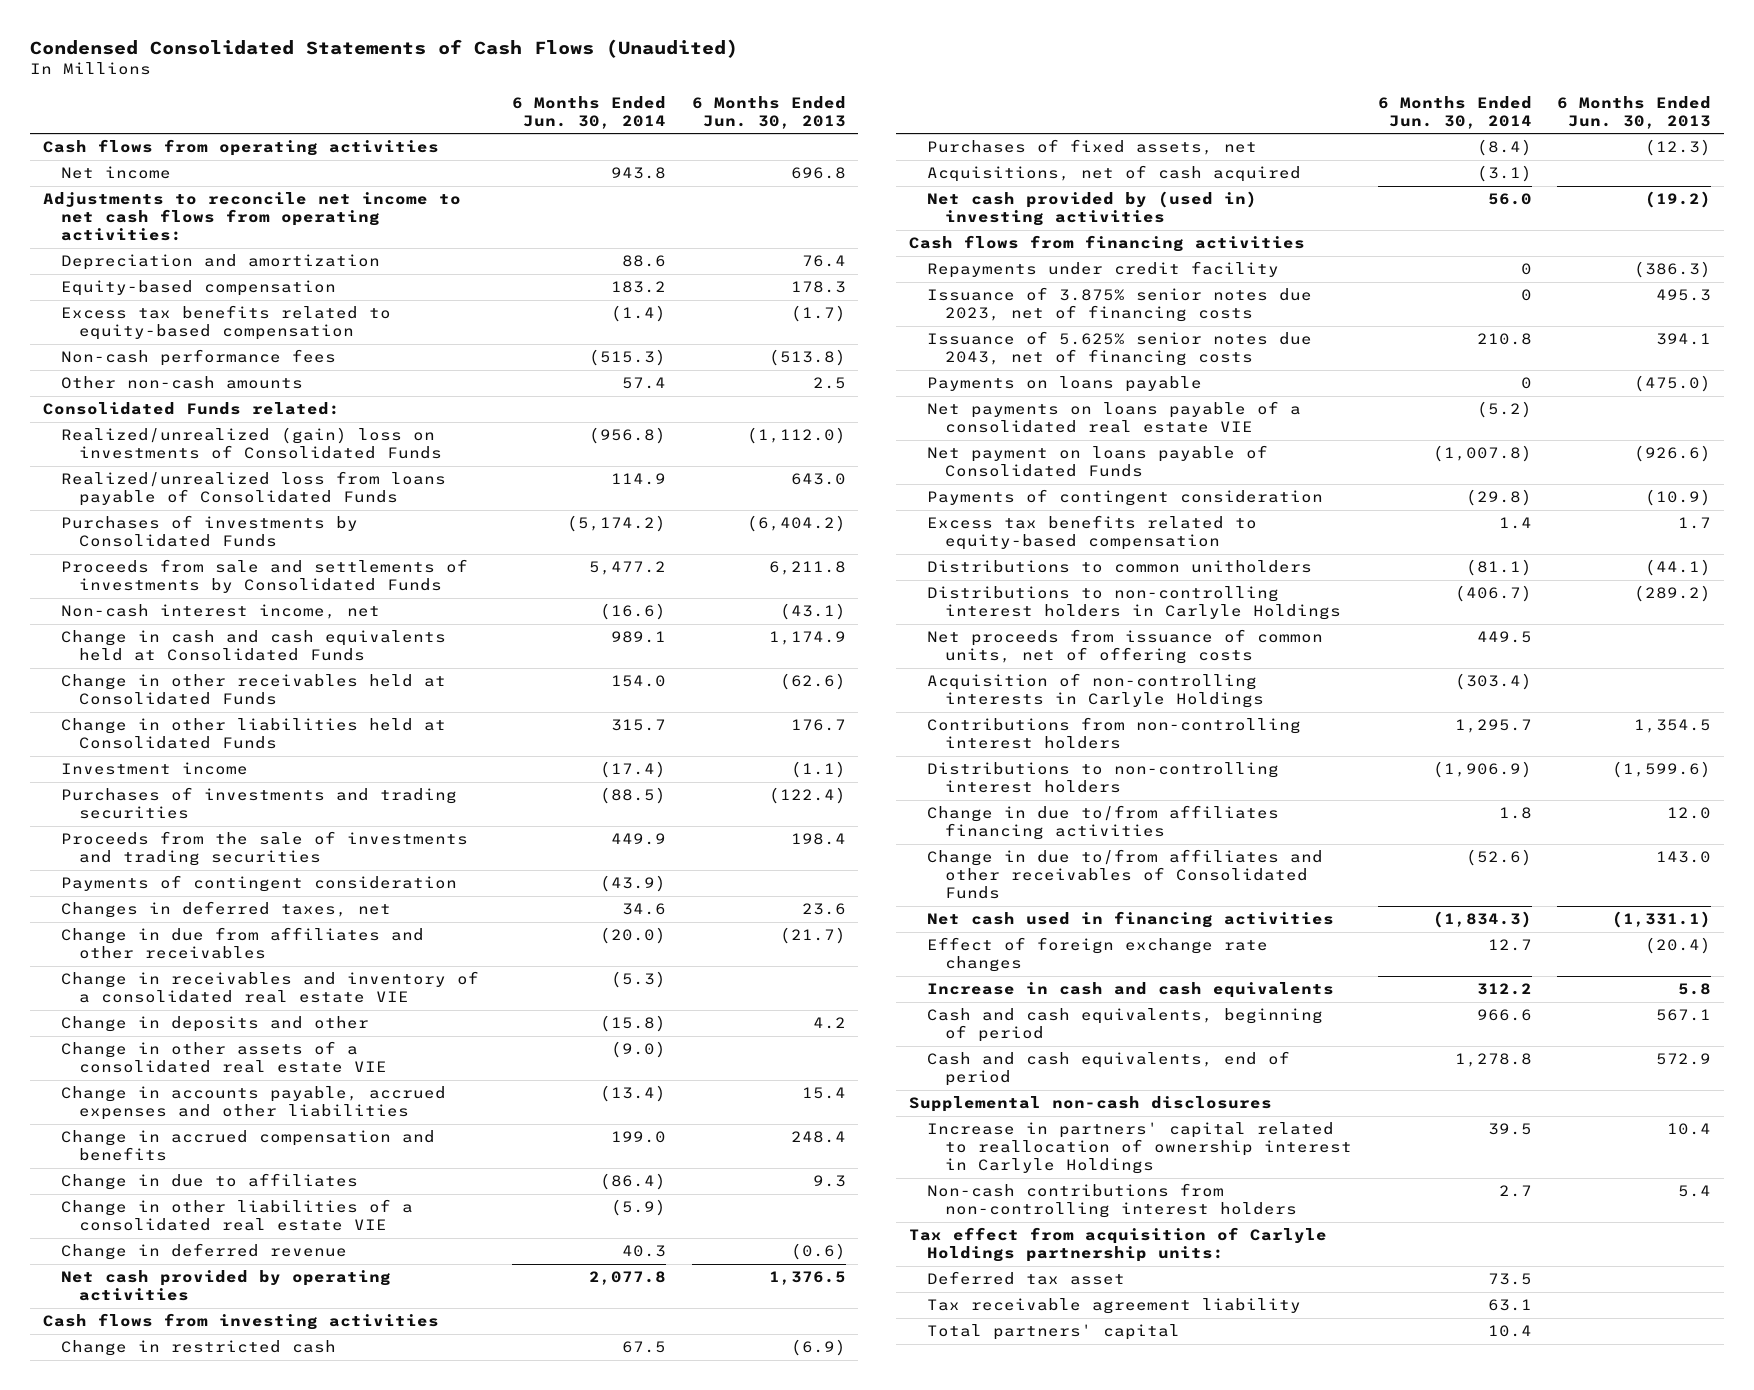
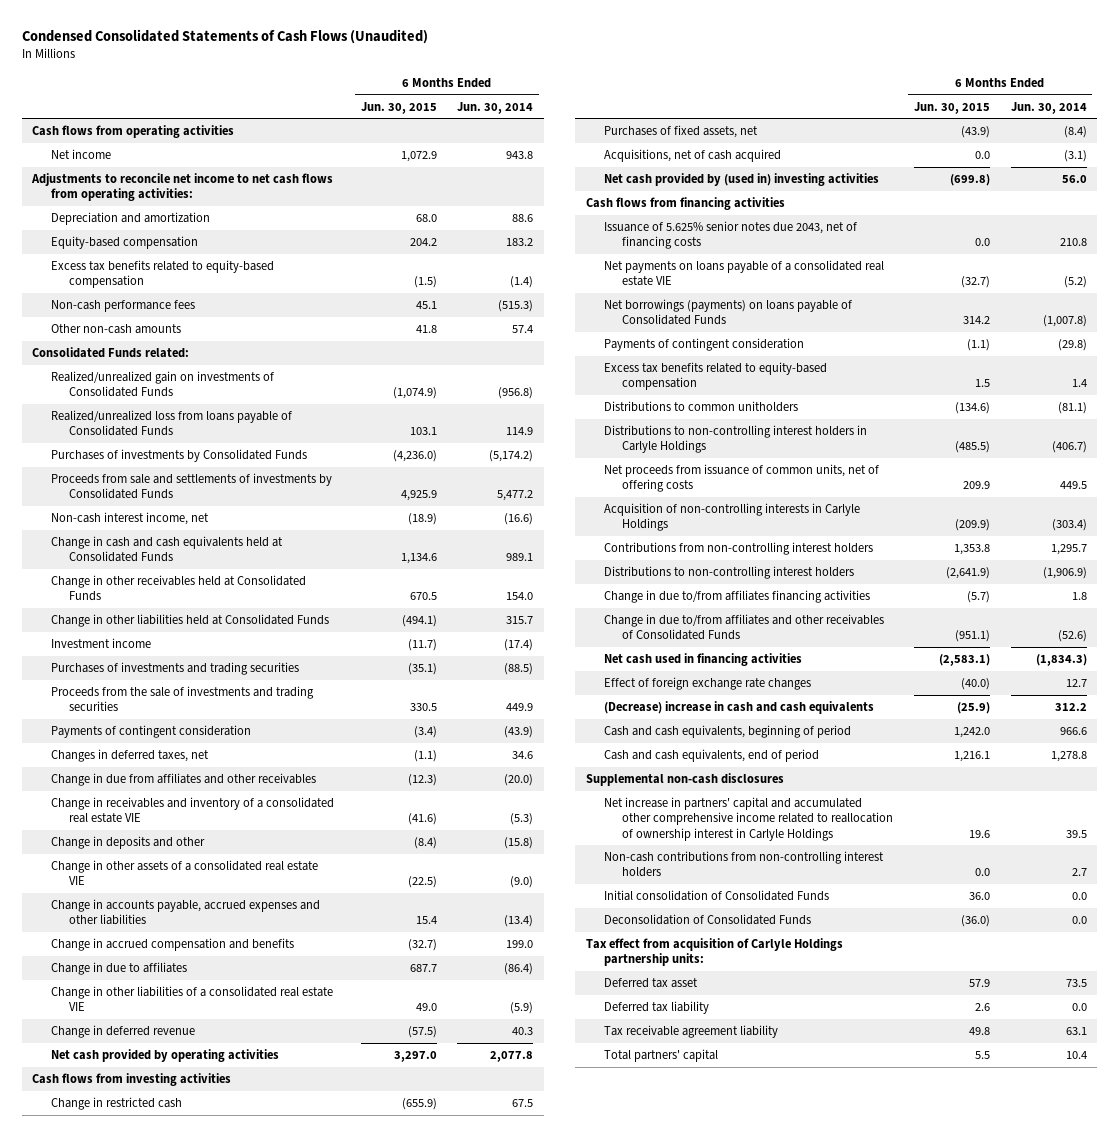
- | 6 Months Ended Jun. 30, 2014 | 6 Months Ended Jun. 30, 2013
+ | 6 Months Ended Jun. 30, 2015 | 6 Months Ended Jun. 30, 2014
- Realized/unrealized (gain) loss on investments of Consolidated Funds | (956.8) | (1,112.0)
+ Realized/unrealized gain on investments of Consolidated Funds | (1,074.9) | (956.8)
- Repayments under credit facility | 0 | (386.3)
- Issuance of 3.875% senior notes due 2023, net of financing costs | 0 | 495.3
- Payments on loans payable | 0 | (475.0)
- Net payment on loans payable of Consolidated Funds | (1,007.8) | (926.6)
+ Net borrowings (payments) on loans payable of Consolidated Funds | 314.2 | (1,007.8)
- Increase in cash and cash equivalents | 312.2 | 5.8
+ (Decrease) increase in cash and cash equivalents | (25.9) | 312.2
- Increase in partners' capital related to reallocation of ownership interest in Carlyle Holdings | 39.5 | 10.4
+ Net increase in partners' capital and accumulated other comprehensive income related to reallocation of ownership interest in Carlyle Holdings | 19.6 | 39.5
+ Initial consolidation of Consolidated Funds | 36.0 | 0.0
+ Deconsolidation of Consolidated Funds | (36.0) | 0.0
+ Deferred tax liability | 2.6 | 0.0

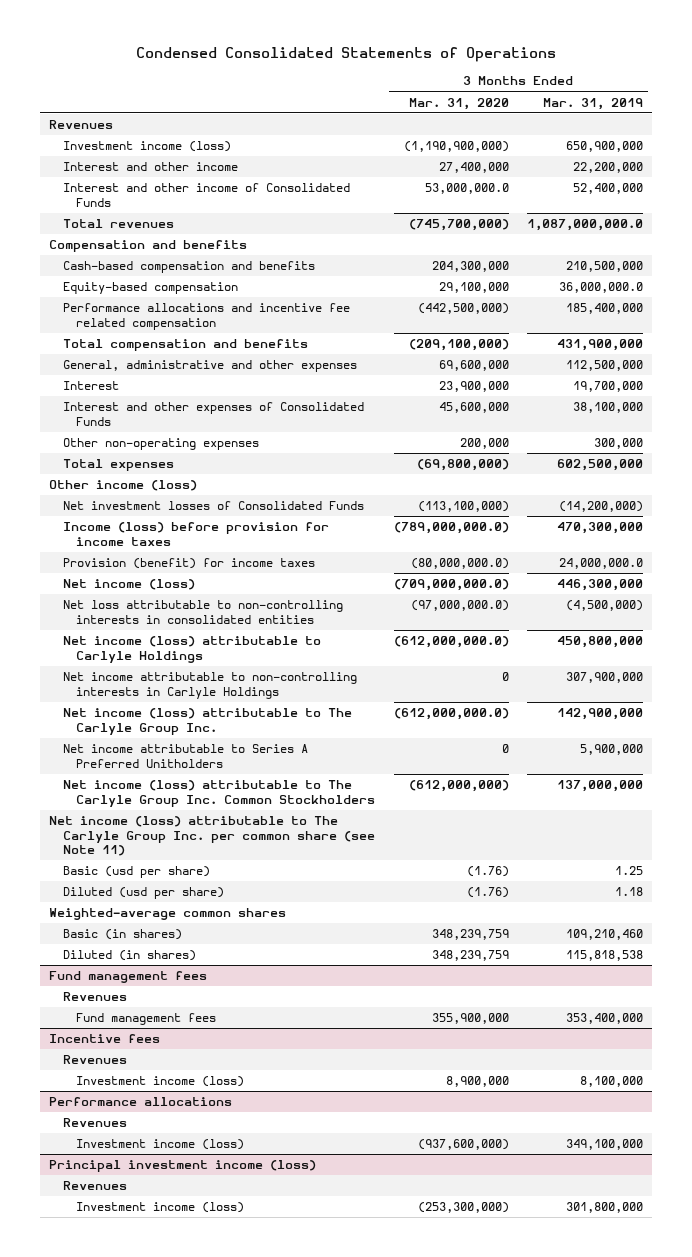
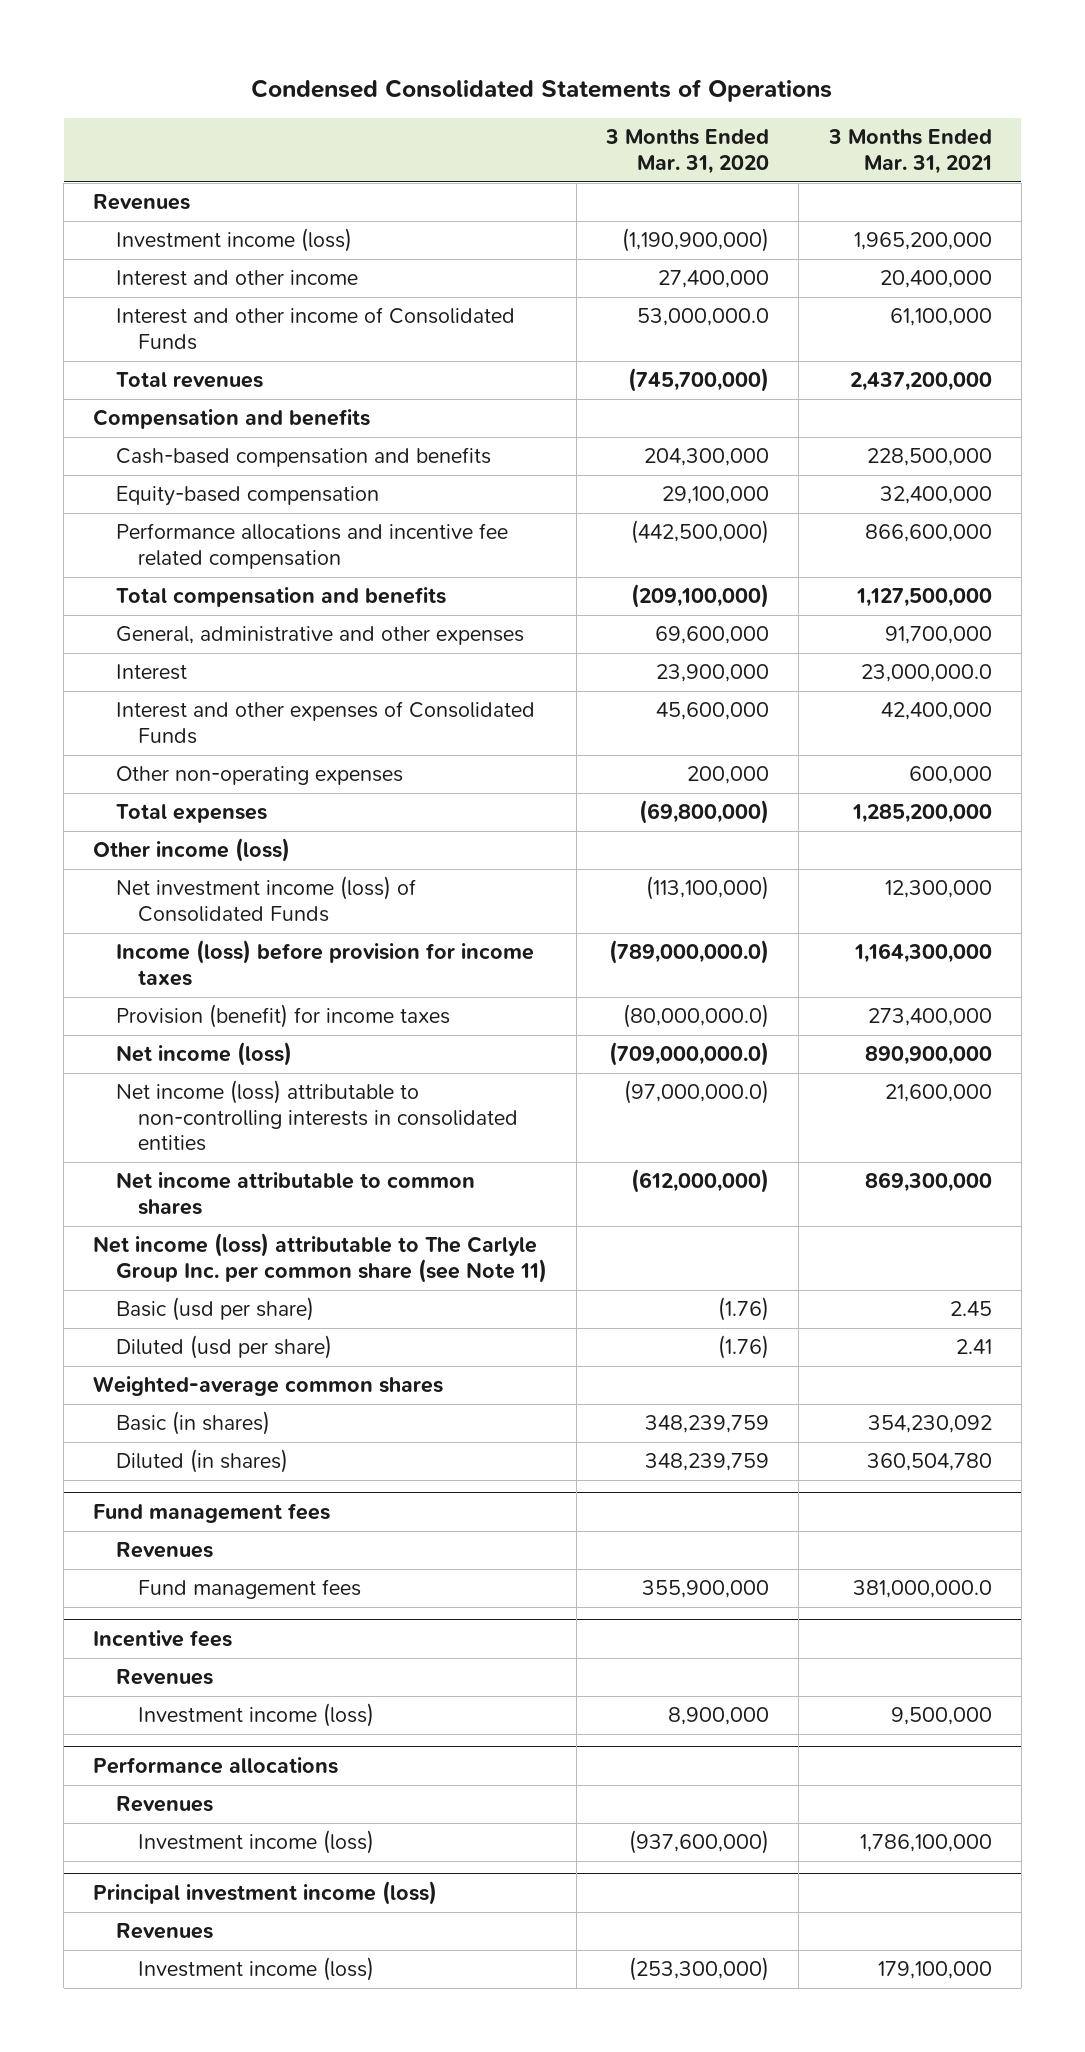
- | 3 Months Ended Mar. 31, 2020 | 3 Months Ended Mar. 31, 2019
+ | 3 Months Ended Mar. 31, 2020 | 3 Months Ended Mar. 31, 2021
- Net investment losses of Consolidated Funds | (113,100,000) | (14,200,000)
+ Net investment income (loss) of Consolidated Funds | (113,100,000) | 12,300,000
- Net loss attributable to non-controlling interests in consolidated entities | (97,000,000.0) | (4,500,000)
- Net income (loss) attributable to Carlyle Holdings | (612,000,000.0) | 450,800,000
- Net income attributable to non-controlling interests in Carlyle Holdings | 0 | 307,900,000
- Net income (loss) attributable to The Carlyle Group Inc. | (612,000,000.0) | 142,900,000
- Net income attributable to Series A Preferred Unitholders | 0 | 5,900,000
- Net income (loss) attributable to The Carlyle Group Inc. Common Stockholders | (612,000,000) | 137,000,000
+ Net income (loss) attributable to non-controlling interests in consolidated entities | (97,000,000.0) | 21,600,000
+ Net income attributable to common shares | (612,000,000) | 869,300,000

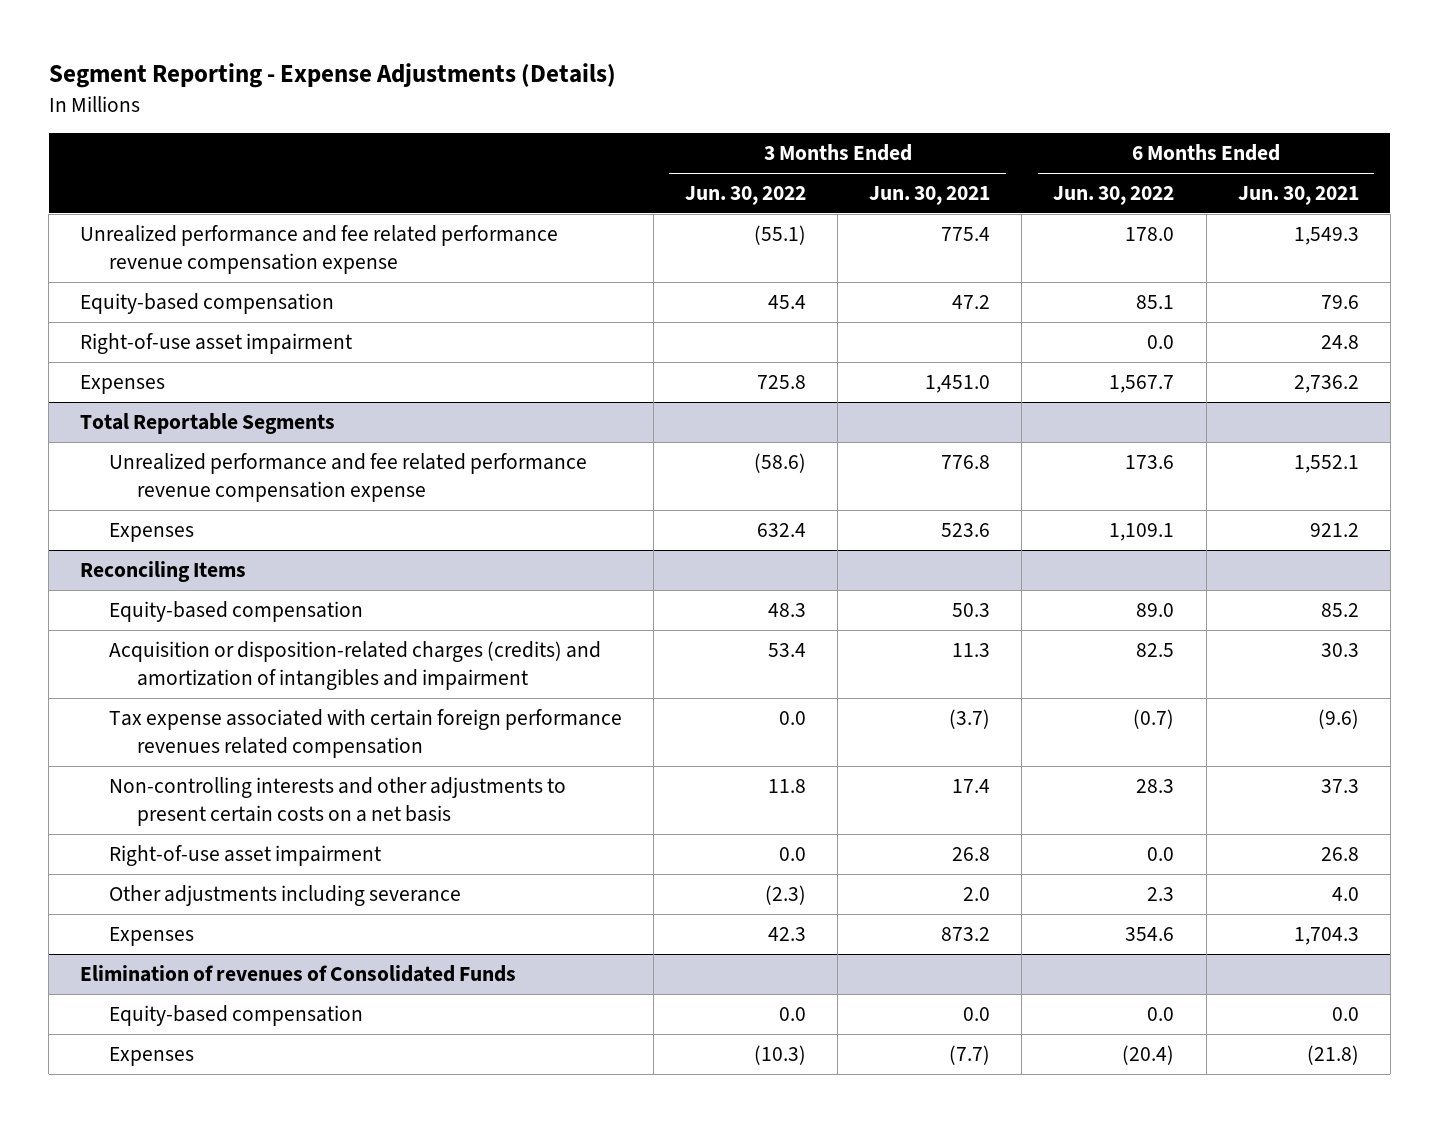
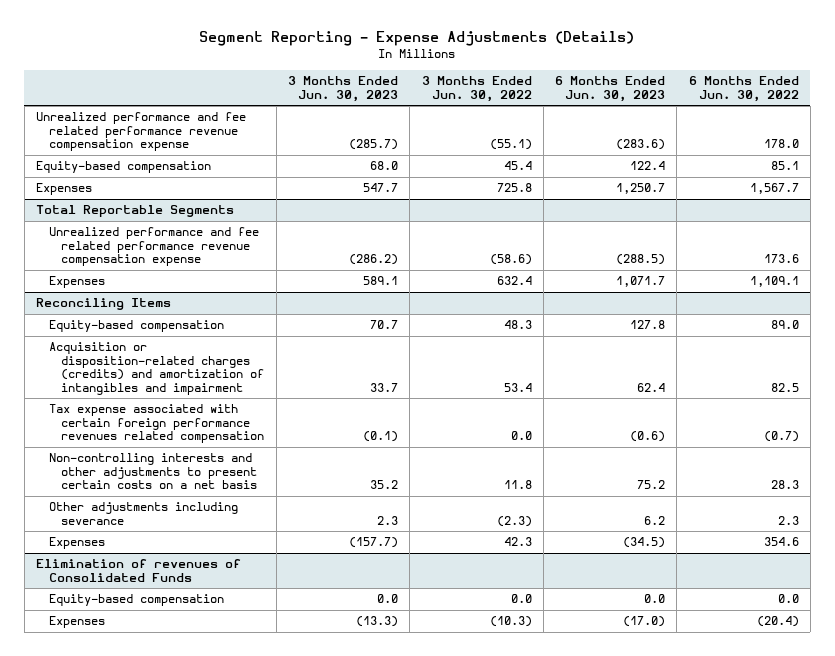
- | 3 Months Ended Jun. 30, 2022 | 3 Months Ended Jun. 30, 2021 | 6 Months Ended Jun. 30, 2022 | 6 Months Ended Jun. 30, 2021
+ | 3 Months Ended Jun. 30, 2023 | 3 Months Ended Jun. 30, 2022 | 6 Months Ended Jun. 30, 2023 | 6 Months Ended Jun. 30, 2022
- Right-of-use asset impairment | | | 0.0 | 24.8
@ Reconciling Items
- Right-of-use asset impairment | 0.0 | 26.8 | 0.0 | 26.8

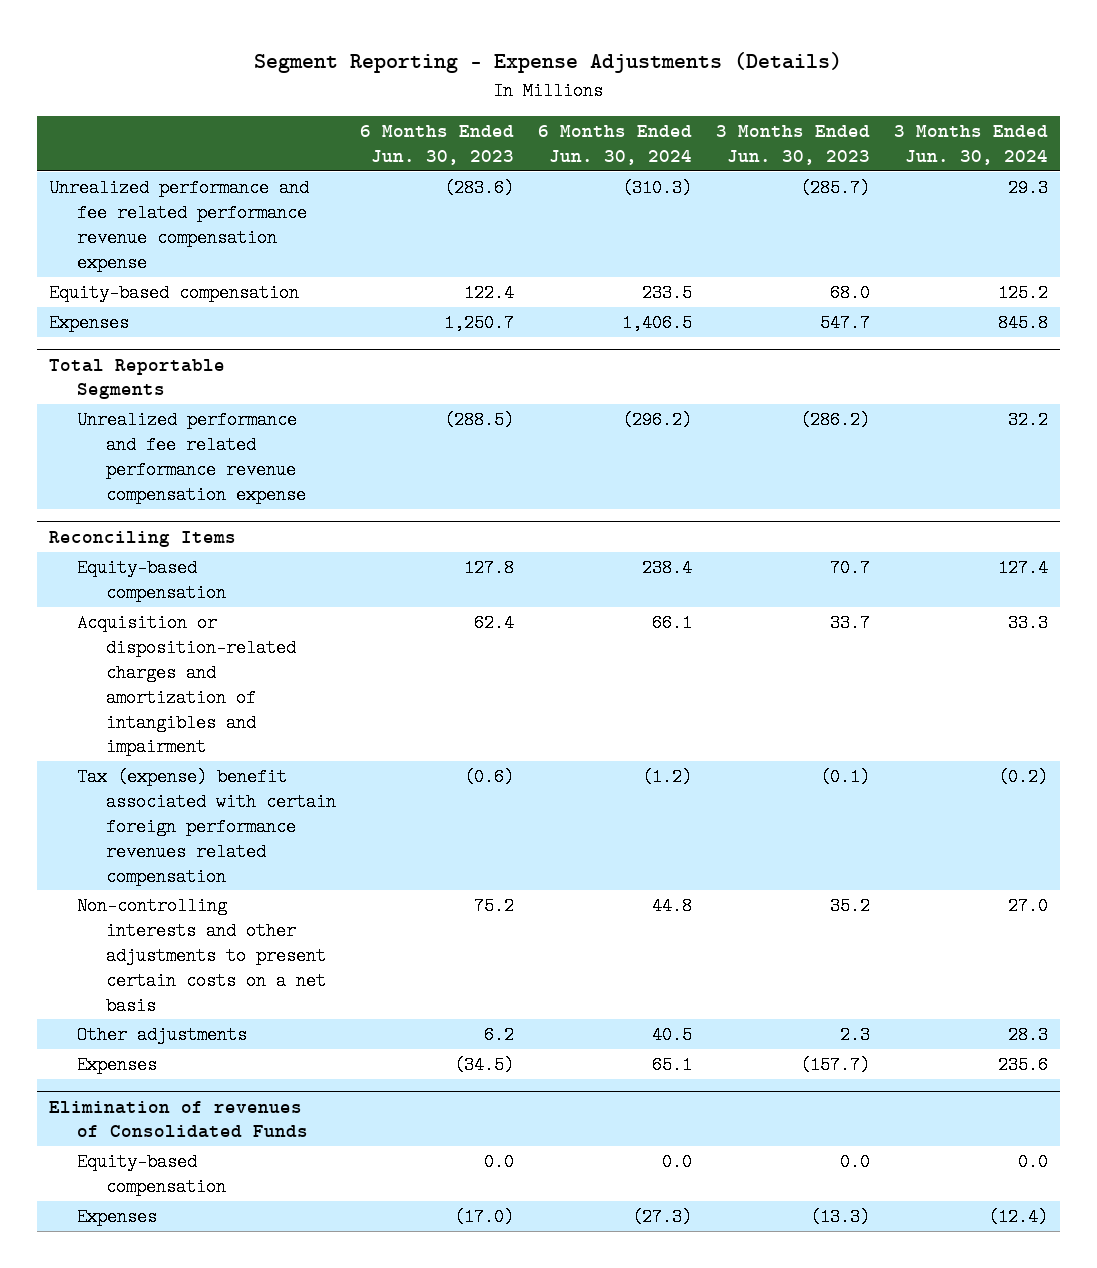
- | 3 Months Ended Jun. 30, 2023 | 3 Months Ended Jun. 30, 2022 | 6 Months Ended Jun. 30, 2023 | 6 Months Ended Jun. 30, 2022
+ | 6 Months Ended Jun. 30, 2023 | 6 Months Ended Jun. 30, 2024 | 3 Months Ended Jun. 30, 2023 | 3 Months Ended Jun. 30, 2024
@ Total Reportable Segments
- Expenses | 589.1 | 632.4 | 1,071.7 | 1,109.1
@ Reconciling Items
- Acquisition or disposition-related charges (credits) and amortization of intangibles and impairment | 33.7 | 53.4 | 62.4 | 82.5
- Tax expense associated with certain foreign performance revenues related compensation | (0.1) | 0.0 | (0.6) | (0.7)
+ Acquisition or disposition-related charges and amortization of intangibles and impairment | 62.4 | 66.1 | 33.7 | 33.3
+ Tax (expense) benefit associated with certain foreign performance revenues related compensation | (0.6) | (1.2) | (0.1) | (0.2)
- Other adjustments including severance | 2.3 | (2.3) | 6.2 | 2.3
+ Other adjustments | 6.2 | 40.5 | 2.3 | 28.3

